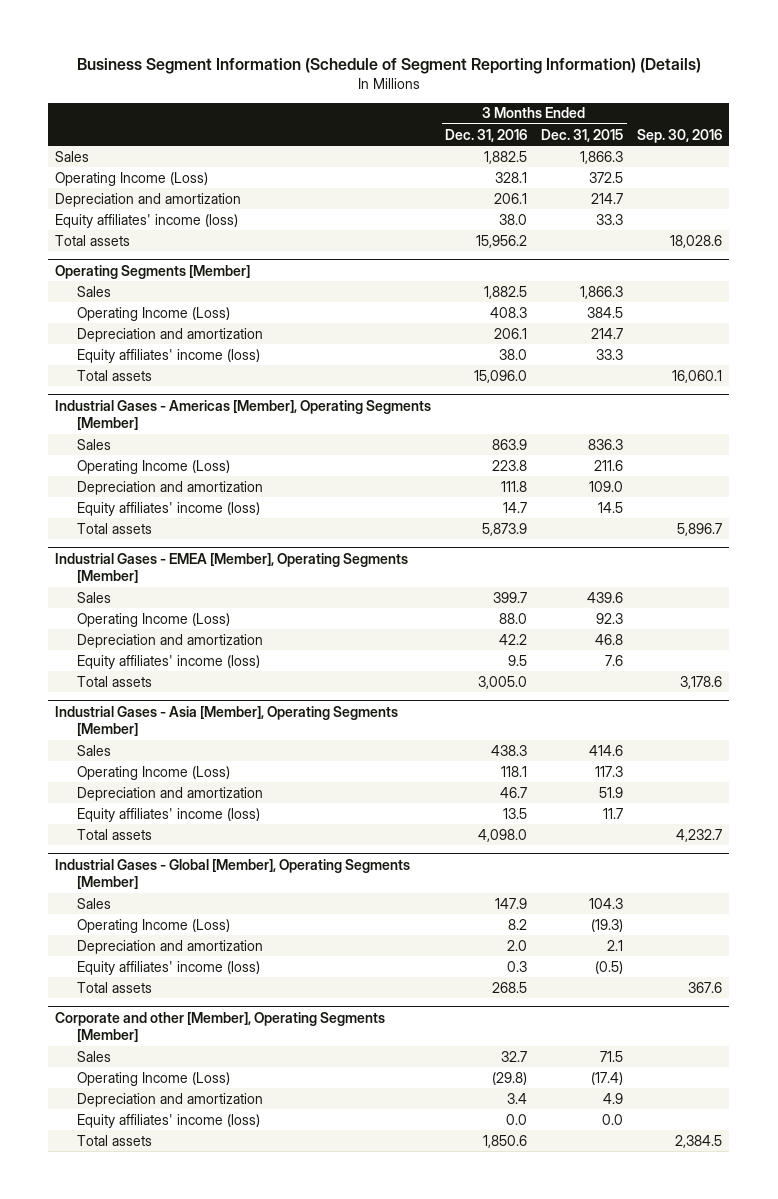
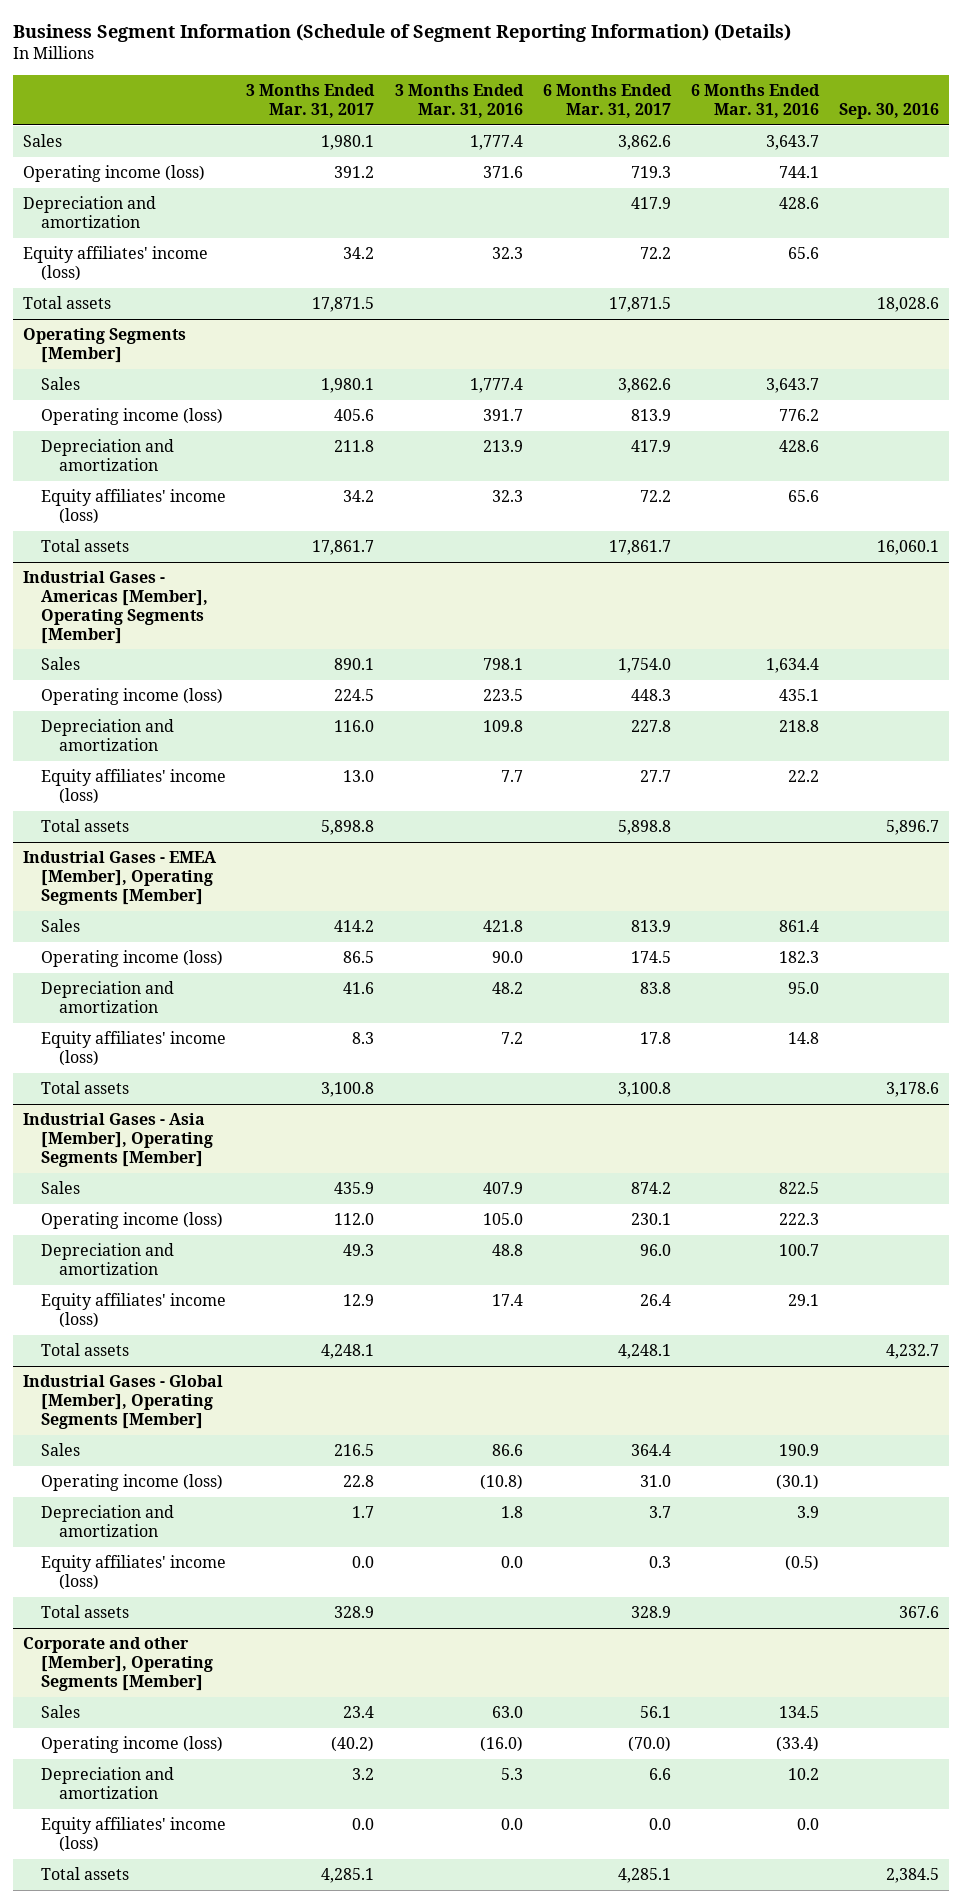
- | 3 Months Ended Dec. 31, 2016 | 3 Months Ended Dec. 31, 2015 | Sep. 30, 2016
+ | 3 Months Ended Mar. 31, 2017 | 3 Months Ended Mar. 31, 2016 | 6 Months Ended Mar. 31, 2017 | 6 Months Ended Mar. 31, 2016 | Sep. 30, 2016
- Operating Income (Loss) | 328.1 | 372.5 |
+ Operating income (loss) | 391.2 | 371.6 | 719.3 | 744.1 |
@ Operating Segments [Member]
- Operating Income (Loss) | 408.3 | 384.5 |
+ Operating income (loss) | 405.6 | 391.7 | 813.9 | 776.2 |
@ Industrial Gases - Americas [Member], Operating Segments [Member]
- Operating Income (Loss) | 223.8 | 211.6 |
+ Operating income (loss) | 224.5 | 223.5 | 448.3 | 435.1 |
@ Industrial Gases - EMEA [Member], Operating Segments [Member]
- Operating Income (Loss) | 88.0 | 92.3 |
+ Operating income (loss) | 86.5 | 90.0 | 174.5 | 182.3 |
@ Industrial Gases - Asia [Member], Operating Segments [Member]
- Operating Income (Loss) | 118.1 | 117.3 |
+ Operating income (loss) | 112.0 | 105.0 | 230.1 | 222.3 |
@ Industrial Gases - Global [Member], Operating Segments [Member]
- Operating Income (Loss) | 8.2 | (19.3) |
+ Operating income (loss) | 22.8 | (10.8) | 31.0 | (30.1) |
@ Corporate and other [Member], Operating Segments [Member]
- Operating Income (Loss) | (29.8) | (17.4) |
+ Operating income (loss) | (40.2) | (16.0) | (70.0) | (33.4) |

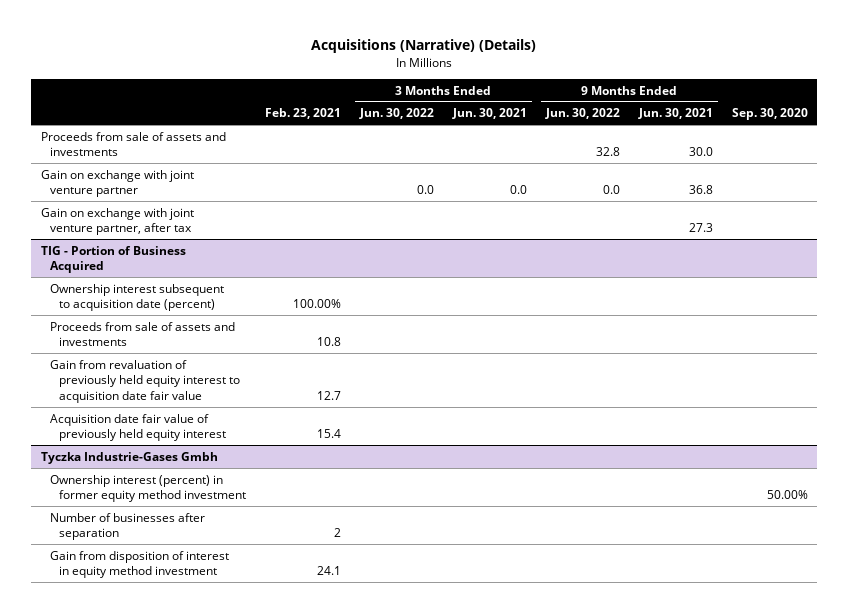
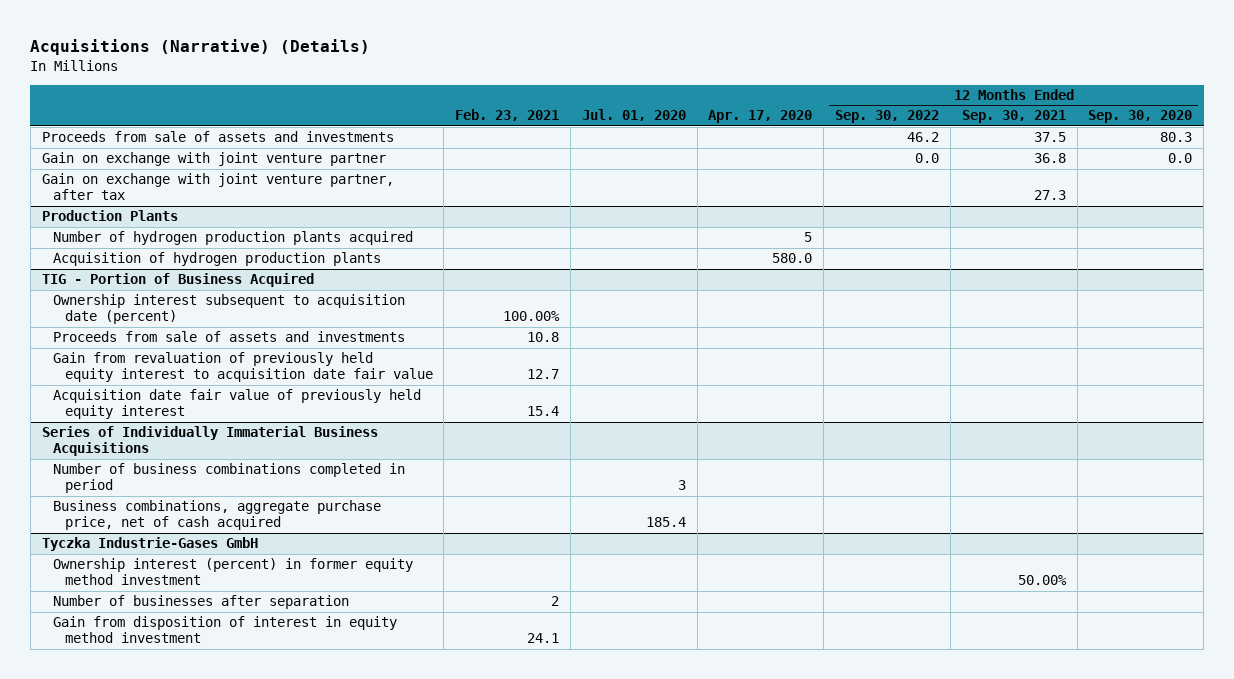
- | Feb. 23, 2021 | 3 Months Ended Jun. 30, 2022 | 3 Months Ended Jun. 30, 2021 | 9 Months Ended Jun. 30, 2022 | 9 Months Ended Jun. 30, 2021 | Sep. 30, 2020
+ | Feb. 23, 2021 | Jul. 01, 2020 | Apr. 17, 2020 | 12 Months Ended Sep. 30, 2022 | 12 Months Ended Sep. 30, 2021 | 12 Months Ended Sep. 30, 2020
+ Production Plants
+ Number of hydrogen production plants acquired | | | 5 | | |
+ Acquisition of hydrogen production plants | | | 580.0 | | |
- Tyczka Industrie-Gases Gmbh
+ Series of Individually Immaterial Business Acquisitions
+ Number of business combinations completed in period | | 3 | | | |
+ Business combinations, aggregate purchase price, net of cash acquired | | 185.4 | | | |
+ Tyczka Industrie-Gases GmbH

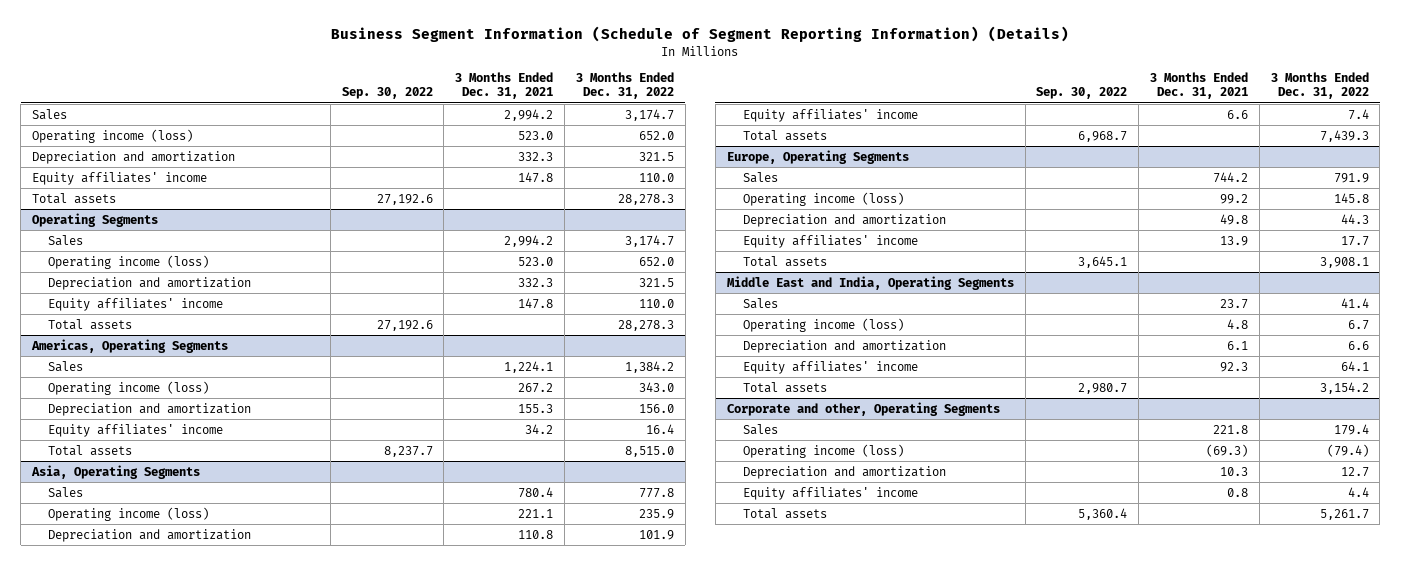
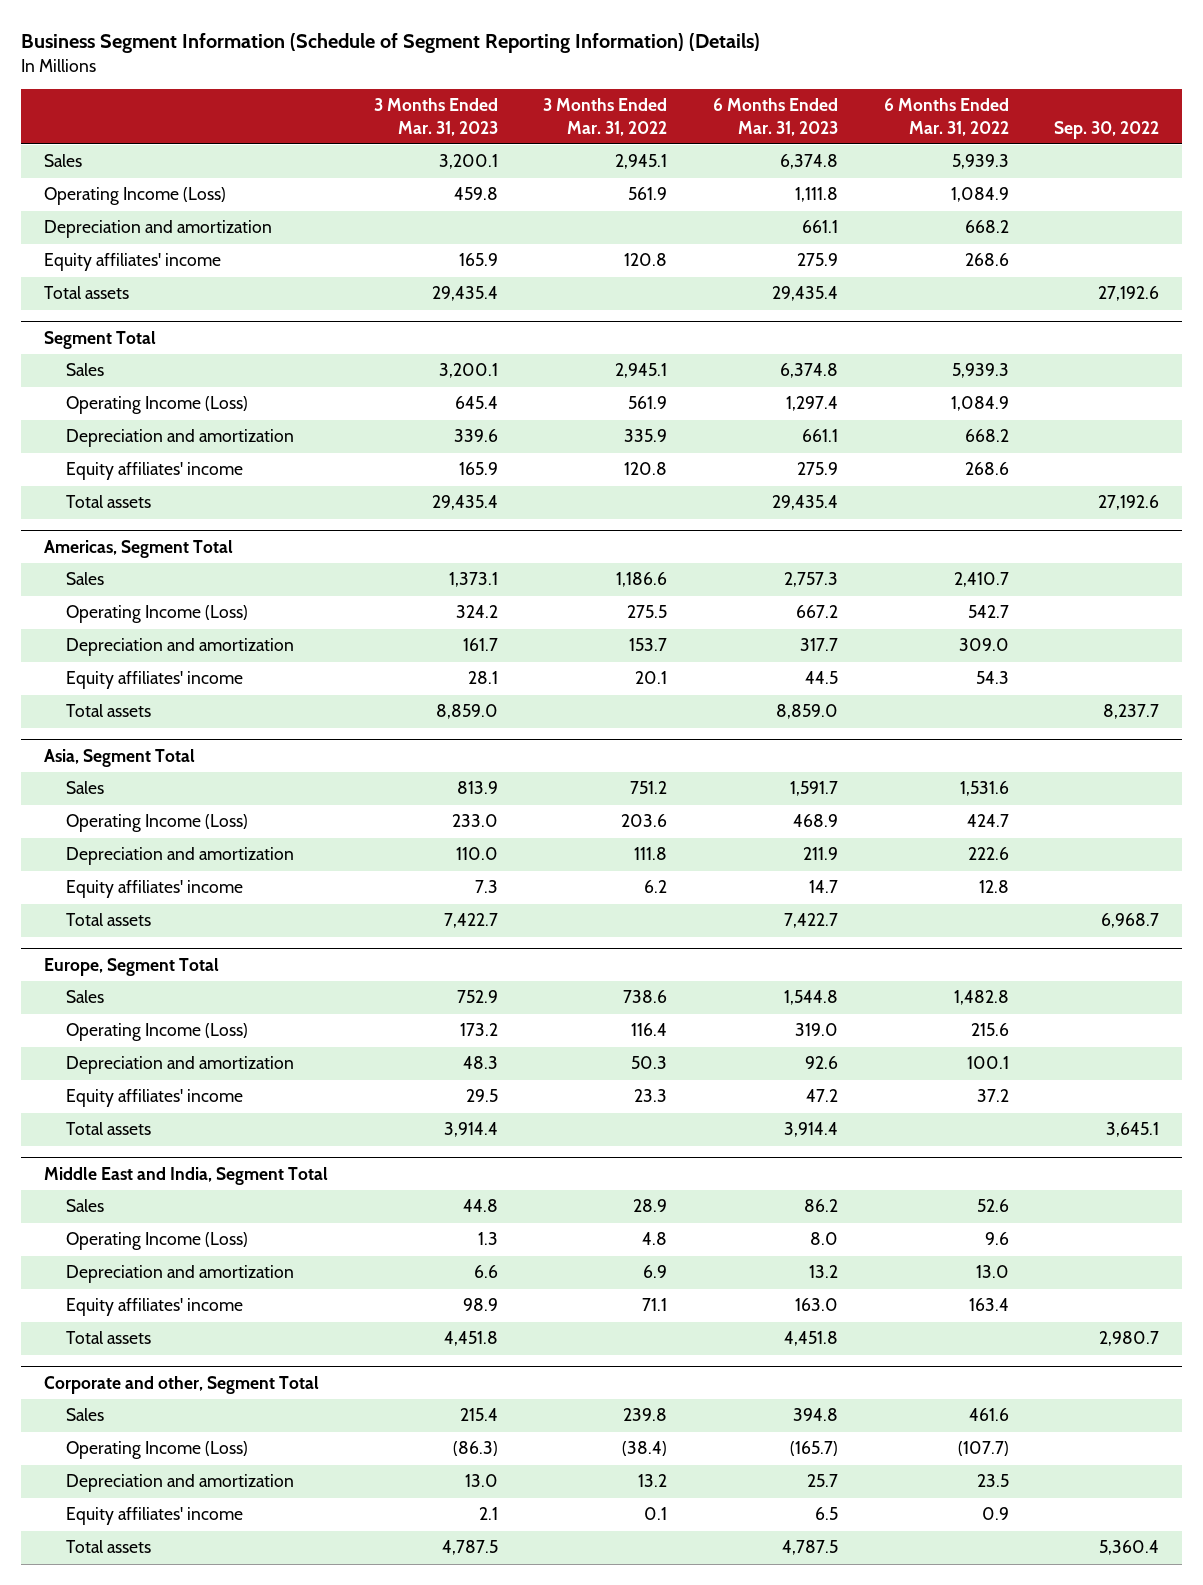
- | Sep. 30, 2022 | 3 Months Ended Dec. 31, 2021 | 3 Months Ended Dec. 31, 2022
+ | 3 Months Ended Mar. 31, 2023 | 3 Months Ended Mar. 31, 2022 | 6 Months Ended Mar. 31, 2023 | 6 Months Ended Mar. 31, 2022 | Sep. 30, 2022
- Operating income (loss) | | 523.0 | 652.0
+ Operating Income (Loss) | 459.8 | 561.9 | 1,111.8 | 1,084.9 |
- Operating Segments
+ Segment Total
- Operating income (loss) | | 523.0 | 652.0
+ Operating Income (Loss) | 645.4 | 561.9 | 1,297.4 | 1,084.9 |
- Americas, Operating Segments
+ Americas, Segment Total
- Operating income (loss) | | 267.2 | 343.0
+ Operating Income (Loss) | 324.2 | 275.5 | 667.2 | 542.7 |
- Asia, Operating Segments
+ Asia, Segment Total
- Operating income (loss) | | 221.1 | 235.9
+ Operating Income (Loss) | 233.0 | 203.6 | 468.9 | 424.7 |
- Europe, Operating Segments
+ Europe, Segment Total
- Operating income (loss) | | 99.2 | 145.8
+ Operating Income (Loss) | 173.2 | 116.4 | 319.0 | 215.6 |
- Middle East and India, Operating Segments
+ Middle East and India, Segment Total
- Operating income (loss) | | 4.8 | 6.7
+ Operating Income (Loss) | 1.3 | 4.8 | 8.0 | 9.6 |
- Corporate and other, Operating Segments
+ Corporate and other, Segment Total
- Operating income (loss) | | (69.3) | (79.4)
+ Operating Income (Loss) | (86.3) | (38.4) | (165.7) | (107.7) |

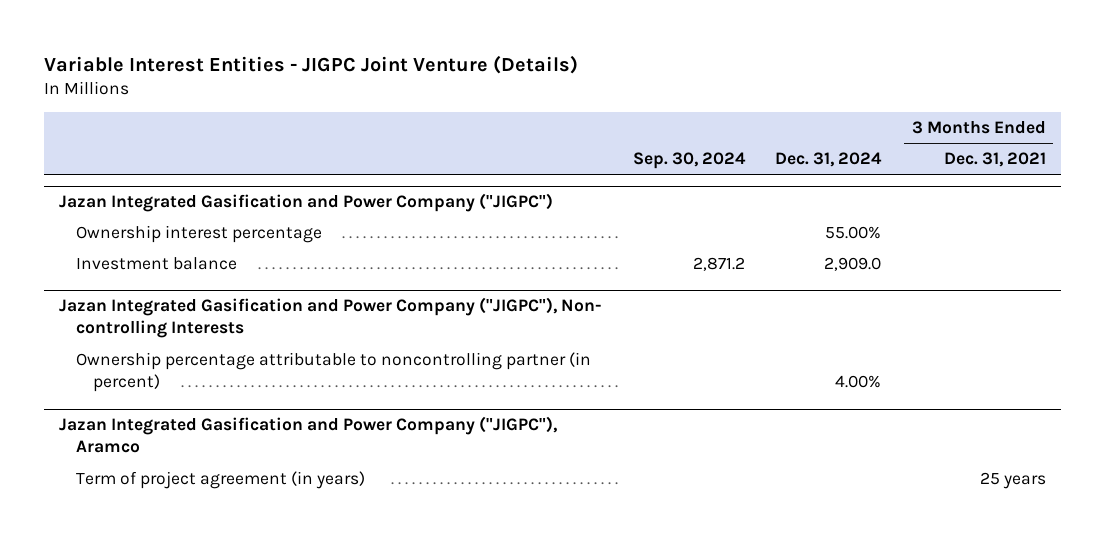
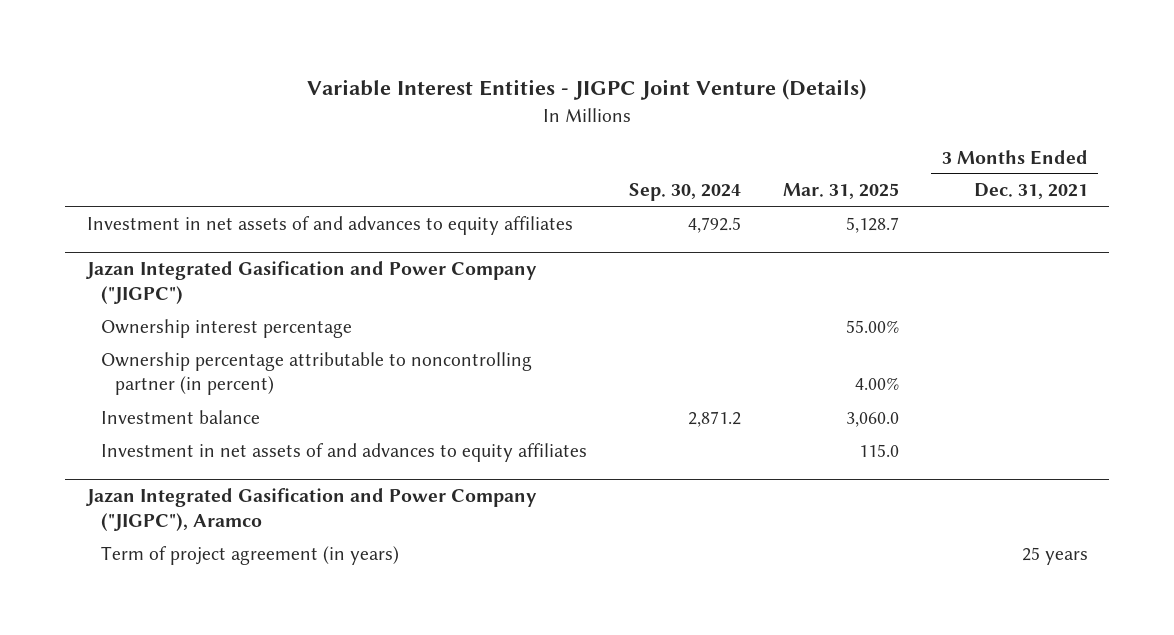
- | Sep. 30, 2024 | Dec. 31, 2024 | 3 Months Ended Dec. 31, 2021
+ | Sep. 30, 2024 | Mar. 31, 2025 | 3 Months Ended Dec. 31, 2021
+ Investment in net assets of and advances to equity affiliates | 4,792.5 | 5,128.7 |
@ Jazan Integrated Gasification and Power Company ("JIGPC")
+ Ownership percentage attributable to noncontrolling partner (in percent) | | 4.00% |
- Jazan Integrated Gasification and Power Company ("JIGPC"), Non- controlling Interests
- Ownership percentage attributable to noncontrolling partner (in percent) | | 4.00% |
@ Jazan Integrated Gasification and Power Company ("JIGPC")
+ Investment in net assets of and advances to equity affiliates | | 115.0 |

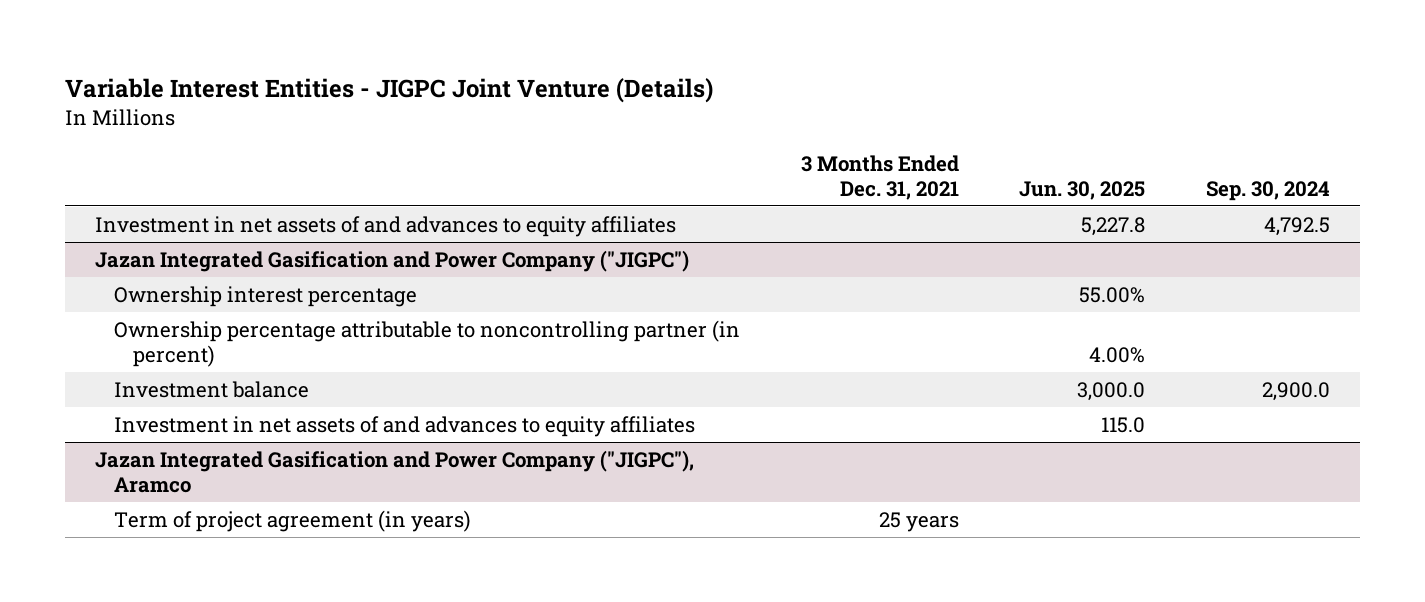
- | Sep. 30, 2024 | Mar. 31, 2025 | 3 Months Ended Dec. 31, 2021
+ | 3 Months Ended Dec. 31, 2021 | Jun. 30, 2025 | Sep. 30, 2024
@ Jazan Integrated Gasification and Power Company ("JIGPC")
- Investment balance | 2,871.2 | 3,060.0 |
+ Investment balance | | 3,000.0 | 2,900.0

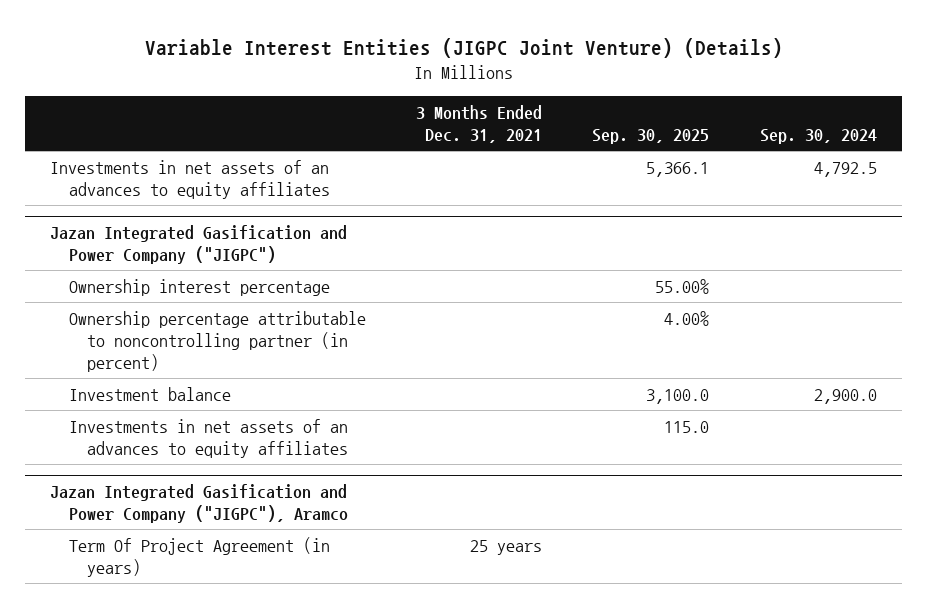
- Variable Interest Entities - JIGPC Joint Venture (Details)
+ Variable Interest Entities (JIGPC Joint Venture) (Details)
- | 3 Months Ended Dec. 31, 2021 | Jun. 30, 2025 | Sep. 30, 2024
+ | 3 Months Ended Dec. 31, 2021 | Sep. 30, 2025 | Sep. 30, 2024
- Investment in net assets of and advances to equity affiliates | | 5,227.8 | 4,792.5
+ Investments in net assets of an advances to equity affiliates | | 5,366.1 | 4,792.5
@ Jazan Integrated Gasification and Power Company ("JIGPC")
- Investment in net assets of and advances to equity affiliates | | 115.0 |
+ Investments in net assets of an advances to equity affiliates | | 115.0 |
@ Jazan Integrated Gasification and Power Company ("JIGPC"), Aramco
- Term of project agreement (in years) | 25 years | |
+ Term Of Project Agreement (in years) | 25 years | |

